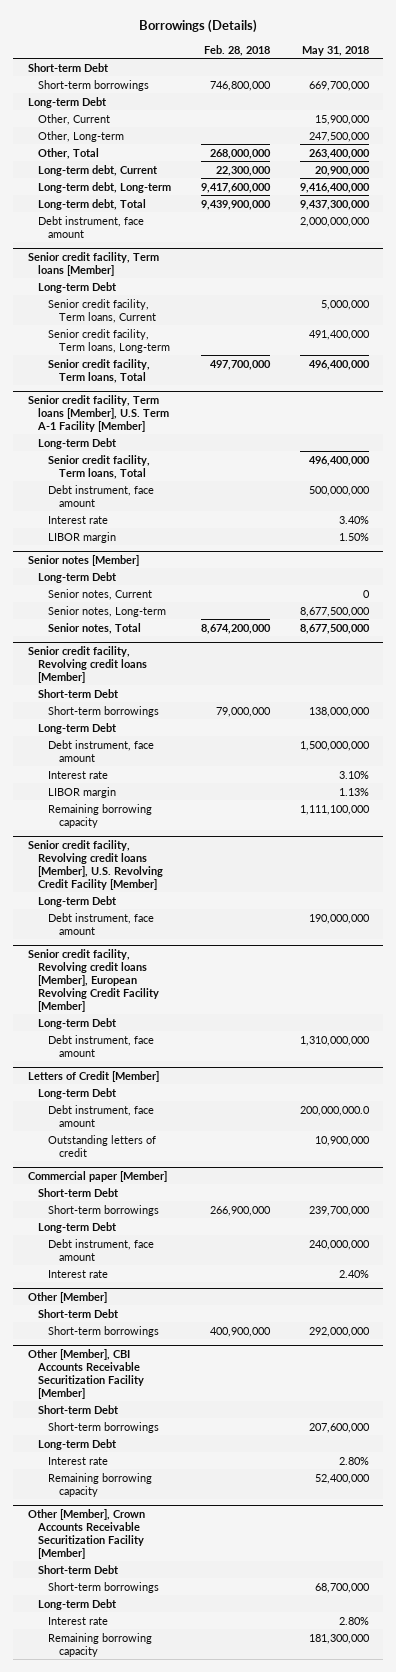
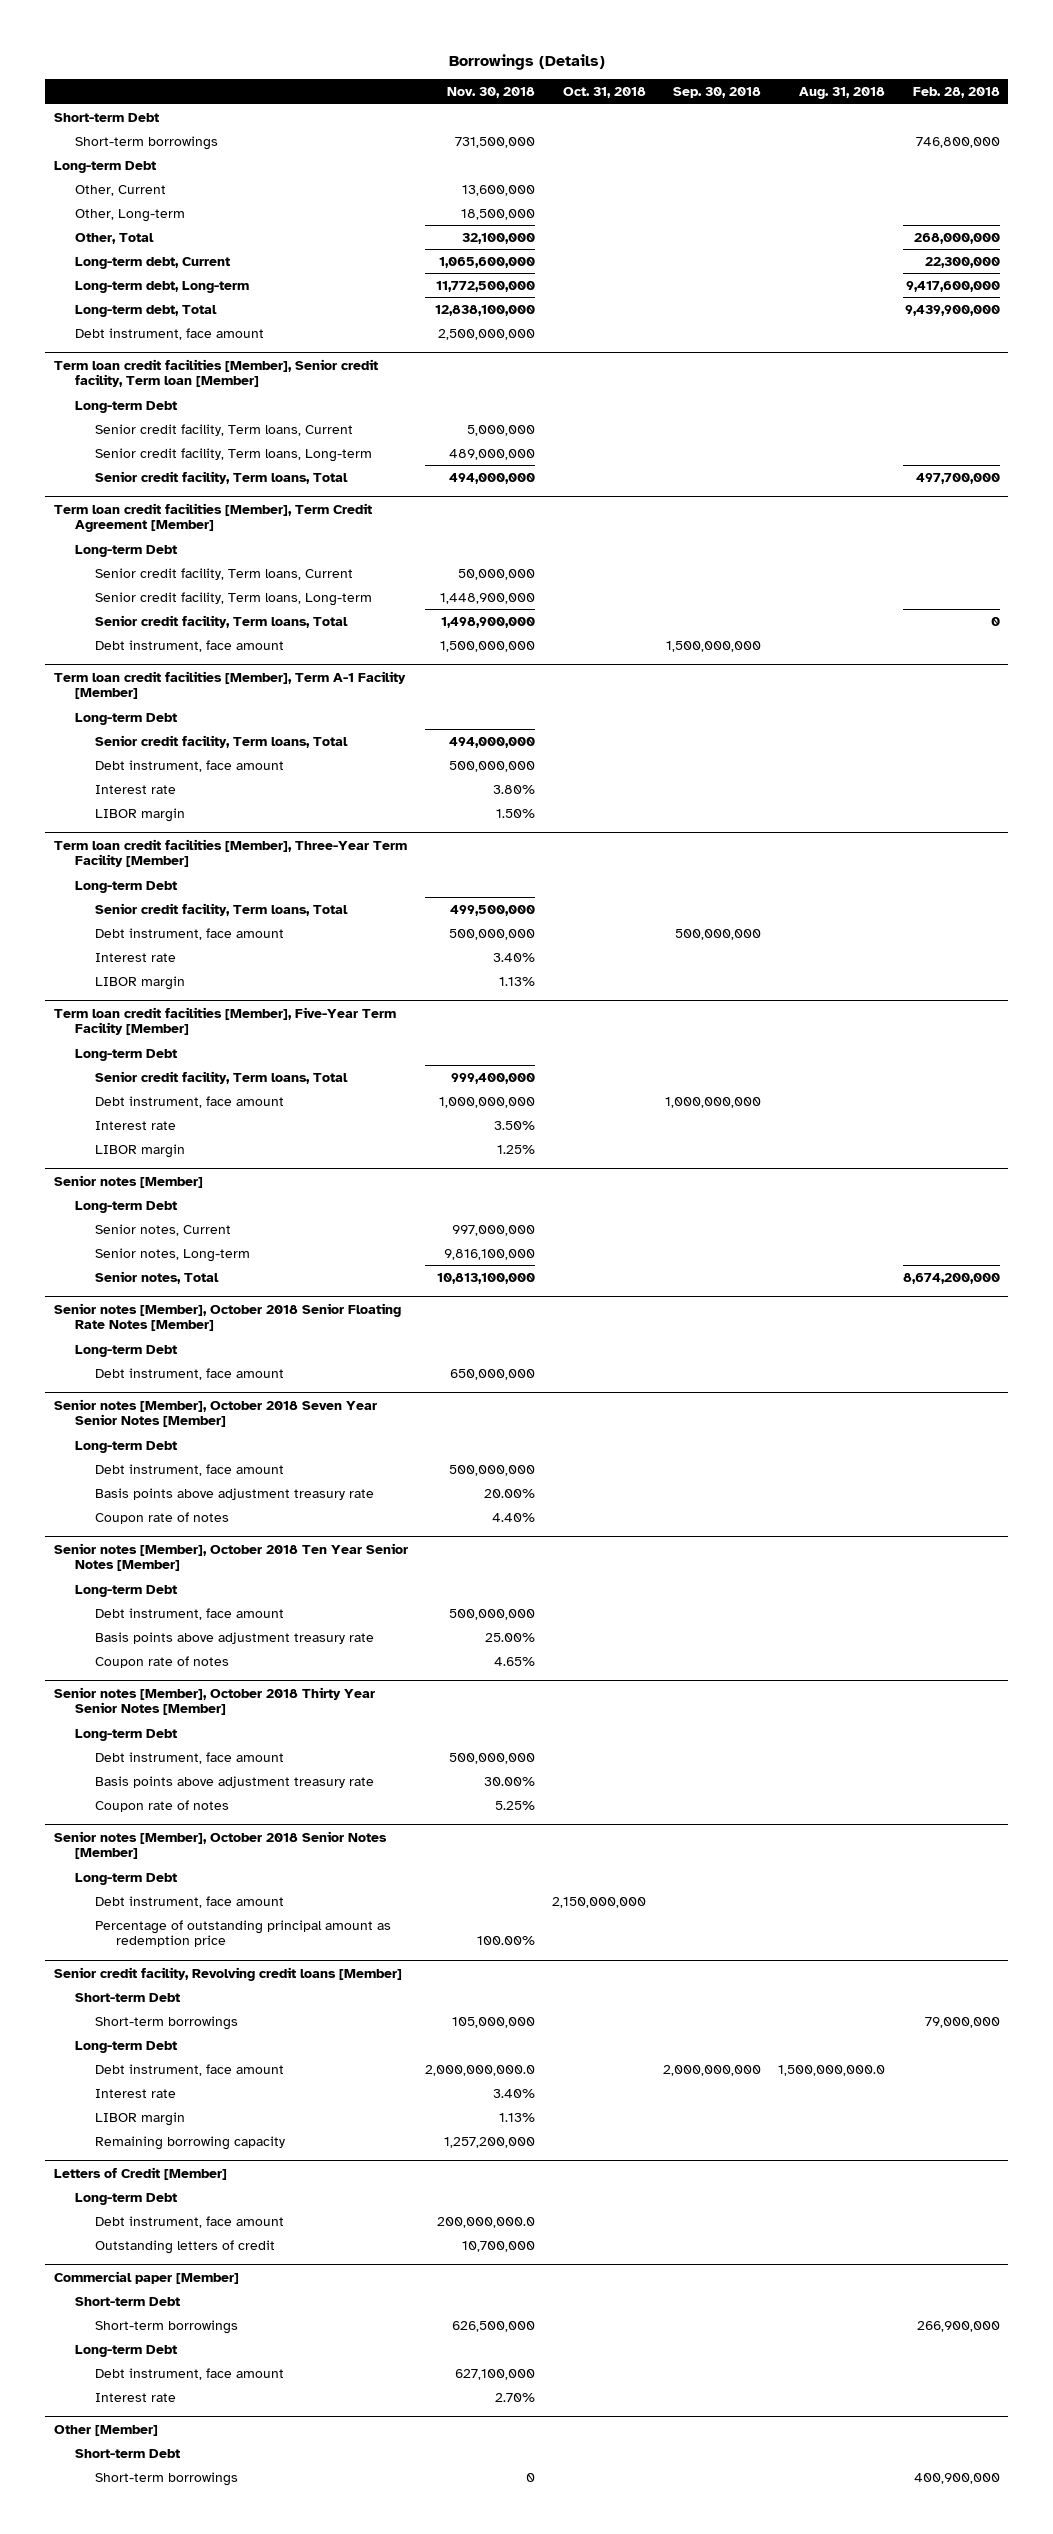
- | Feb. 28, 2018 | May 31, 2018
+ | Nov. 30, 2018 | Oct. 31, 2018 | Sep. 30, 2018 | Aug. 31, 2018 | Feb. 28, 2018
- Senior credit facility, Term loans [Member]
+ Term loan credit facilities [Member], Senior credit facility, Term loan [Member]
- Senior credit facility, Term loans [Member], U.S. Term A-1 Facility [Member]
+ Term loan credit facilities [Member], Term Credit Agreement [Member]
+ Long-term Debt
+ Senior credit facility, Term loans, Current | 50,000,000 | | | |
+ Senior credit facility, Term loans, Long-term | 1,448,900,000 | | | |
+ Senior credit facility, Term loans, Total | 1,498,900,000 | | | | 0
+ Debt instrument, face amount | 1,500,000,000 | | 1,500,000,000 | |
+ Term loan credit facilities [Member], Term A-1 Facility [Member]
+ Term loan credit facilities [Member], Three-Year Term Facility [Member]
+ Long-term Debt
+ Senior credit facility, Term loans, Total | 499,500,000 | | | |
+ Debt instrument, face amount | 500,000,000 | | 500,000,000 | |
+ Interest rate | 3.40% | | | |
+ LIBOR margin | 1.13% | | | |
+ Term loan credit facilities [Member], Five-Year Term Facility [Member]
+ Long-term Debt
+ Senior credit facility, Term loans, Total | 999,400,000 | | | |
+ Debt instrument, face amount | 1,000,000,000 | | 1,000,000,000 | |
+ Interest rate | 3.50% | | | |
+ LIBOR margin | 1.25% | | | |
+ Senior notes [Member], October 2018 Senior Floating Rate Notes [Member]
+ Long-term Debt
+ Debt instrument, face amount | 650,000,000 | | | |
+ Senior notes [Member], October 2018 Seven Year Senior Notes [Member]
+ Long-term Debt
+ Debt instrument, face amount | 500,000,000 | | | |
+ Basis points above adjustment treasury rate | 20.00% | | | |
+ Coupon rate of notes | 4.40% | | | |
+ Senior notes [Member], October 2018 Ten Year Senior Notes [Member]
+ Long-term Debt
+ Debt instrument, face amount | 500,000,000 | | | |
+ Basis points above adjustment treasury rate | 25.00% | | | |
+ Coupon rate of notes | 4.65% | | | |
+ Senior notes [Member], October 2018 Thirty Year Senior Notes [Member]
+ Long-term Debt
+ Debt instrument, face amount | 500,000,000 | | | |
+ Basis points above adjustment treasury rate | 30.00% | | | |
+ Coupon rate of notes | 5.25% | | | |
+ Senior notes [Member], October 2018 Senior Notes [Member]
+ Long-term Debt
+ Debt instrument, face amount | | 2,150,000,000 | | |
+ Percentage of outstanding principal amount as redemption price | 100.00% | | | |
- Senior credit facility, Revolving credit loans [Member], U.S. Revolving Credit Facility [Member]
- Long-term Debt
- Debt instrument, face amount | | 190,000,000
- Senior credit facility, Revolving credit loans [Member], European Revolving Credit Facility [Member]
- Long-term Debt
- Debt instrument, face amount | | 1,310,000,000
- Other [Member], CBI Accounts Receivable Securitization Facility [Member]
- Short-term Debt
- Short-term borrowings | | 207,600,000
- Long-term Debt
- Interest rate | | 2.80%
- Remaining borrowing capacity | | 52,400,000
- Other [Member], Crown Accounts Receivable Securitization Facility [Member]
- Short-term Debt
- Short-term borrowings | | 68,700,000
- Long-term Debt
- Interest rate | | 2.80%
- Remaining borrowing capacity | | 181,300,000

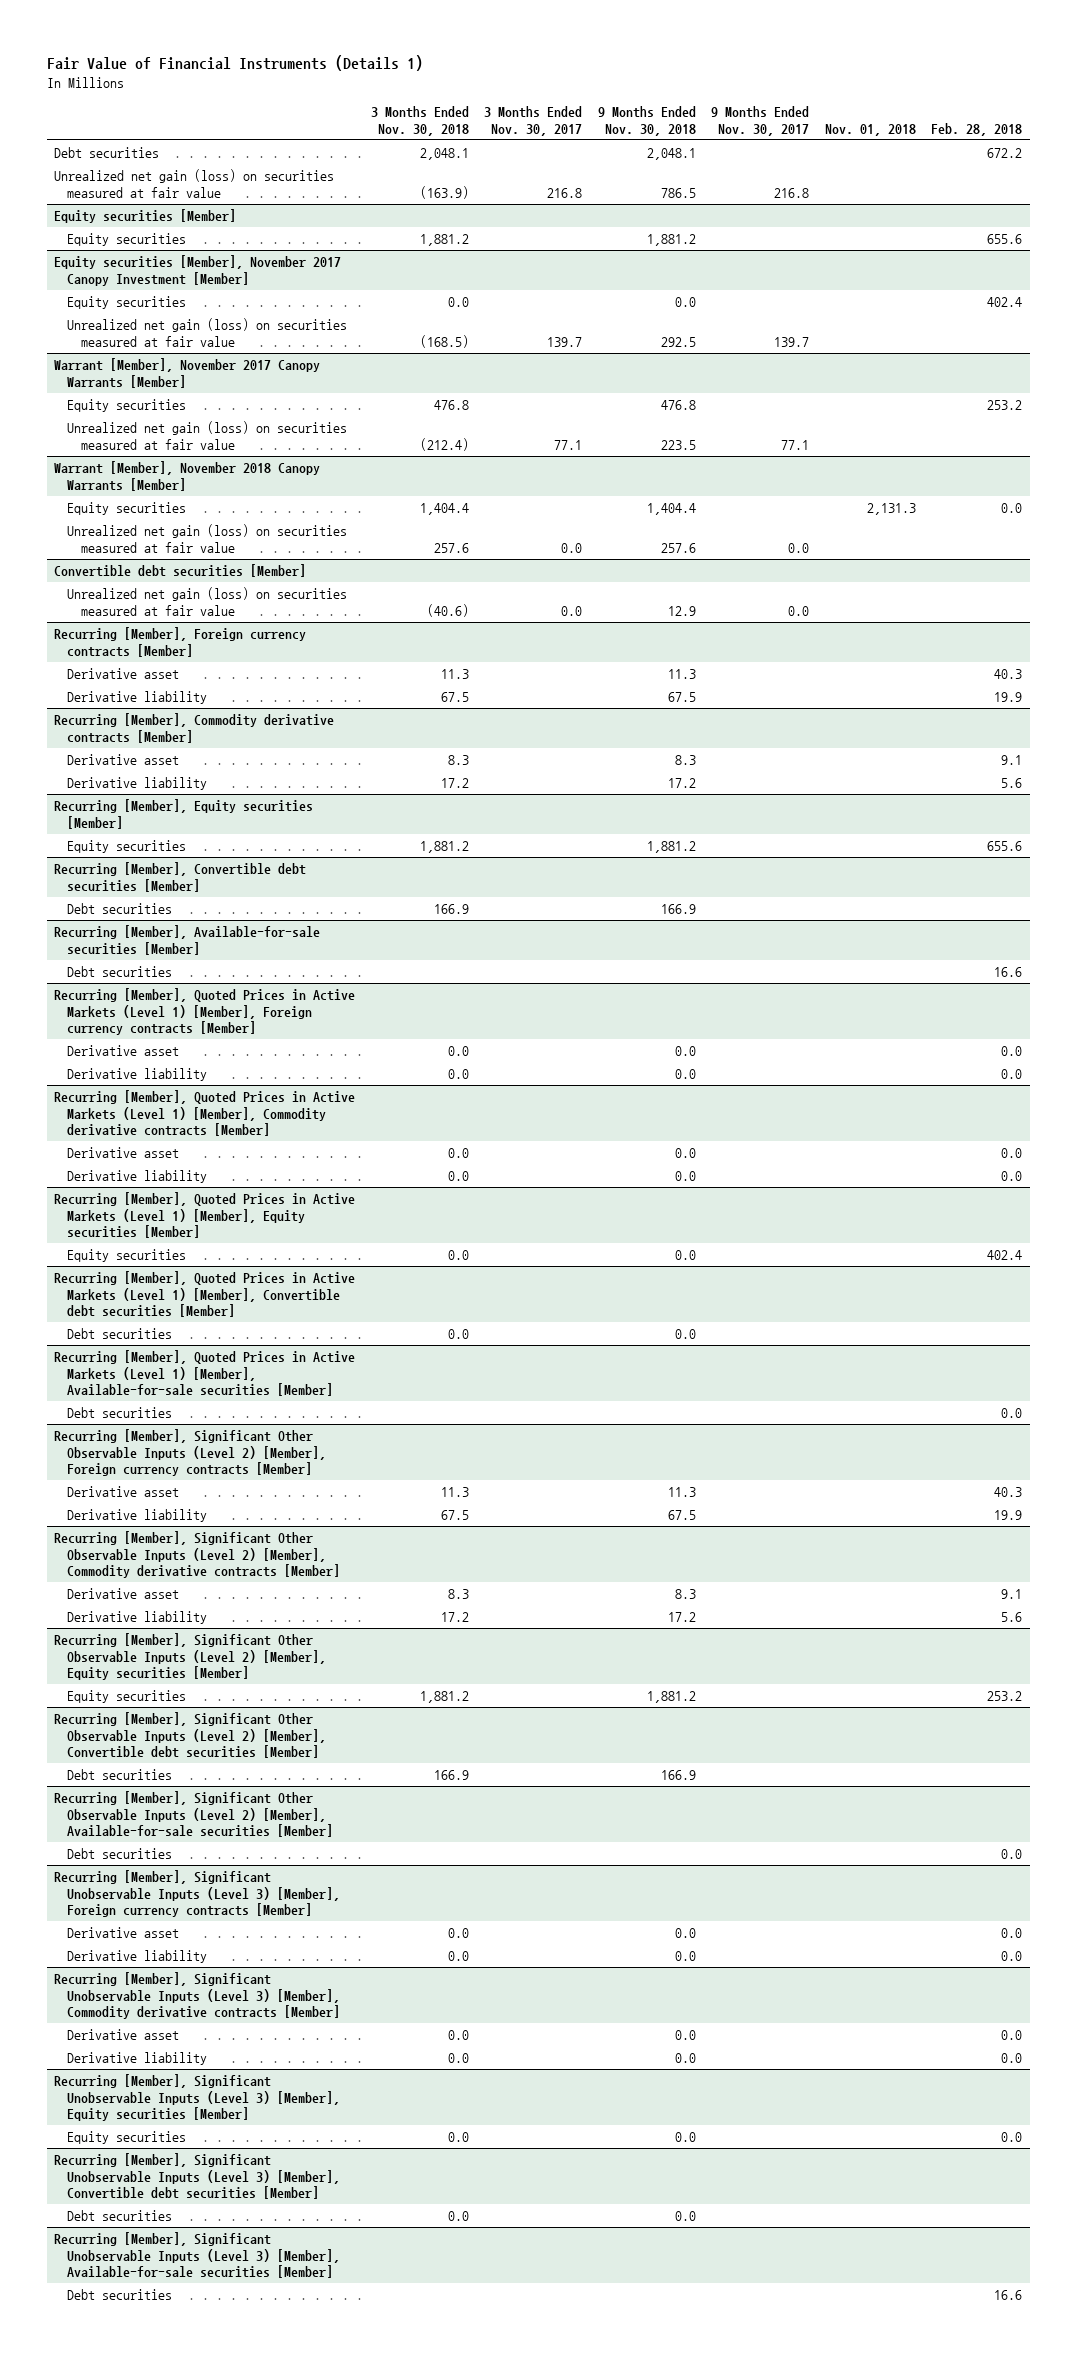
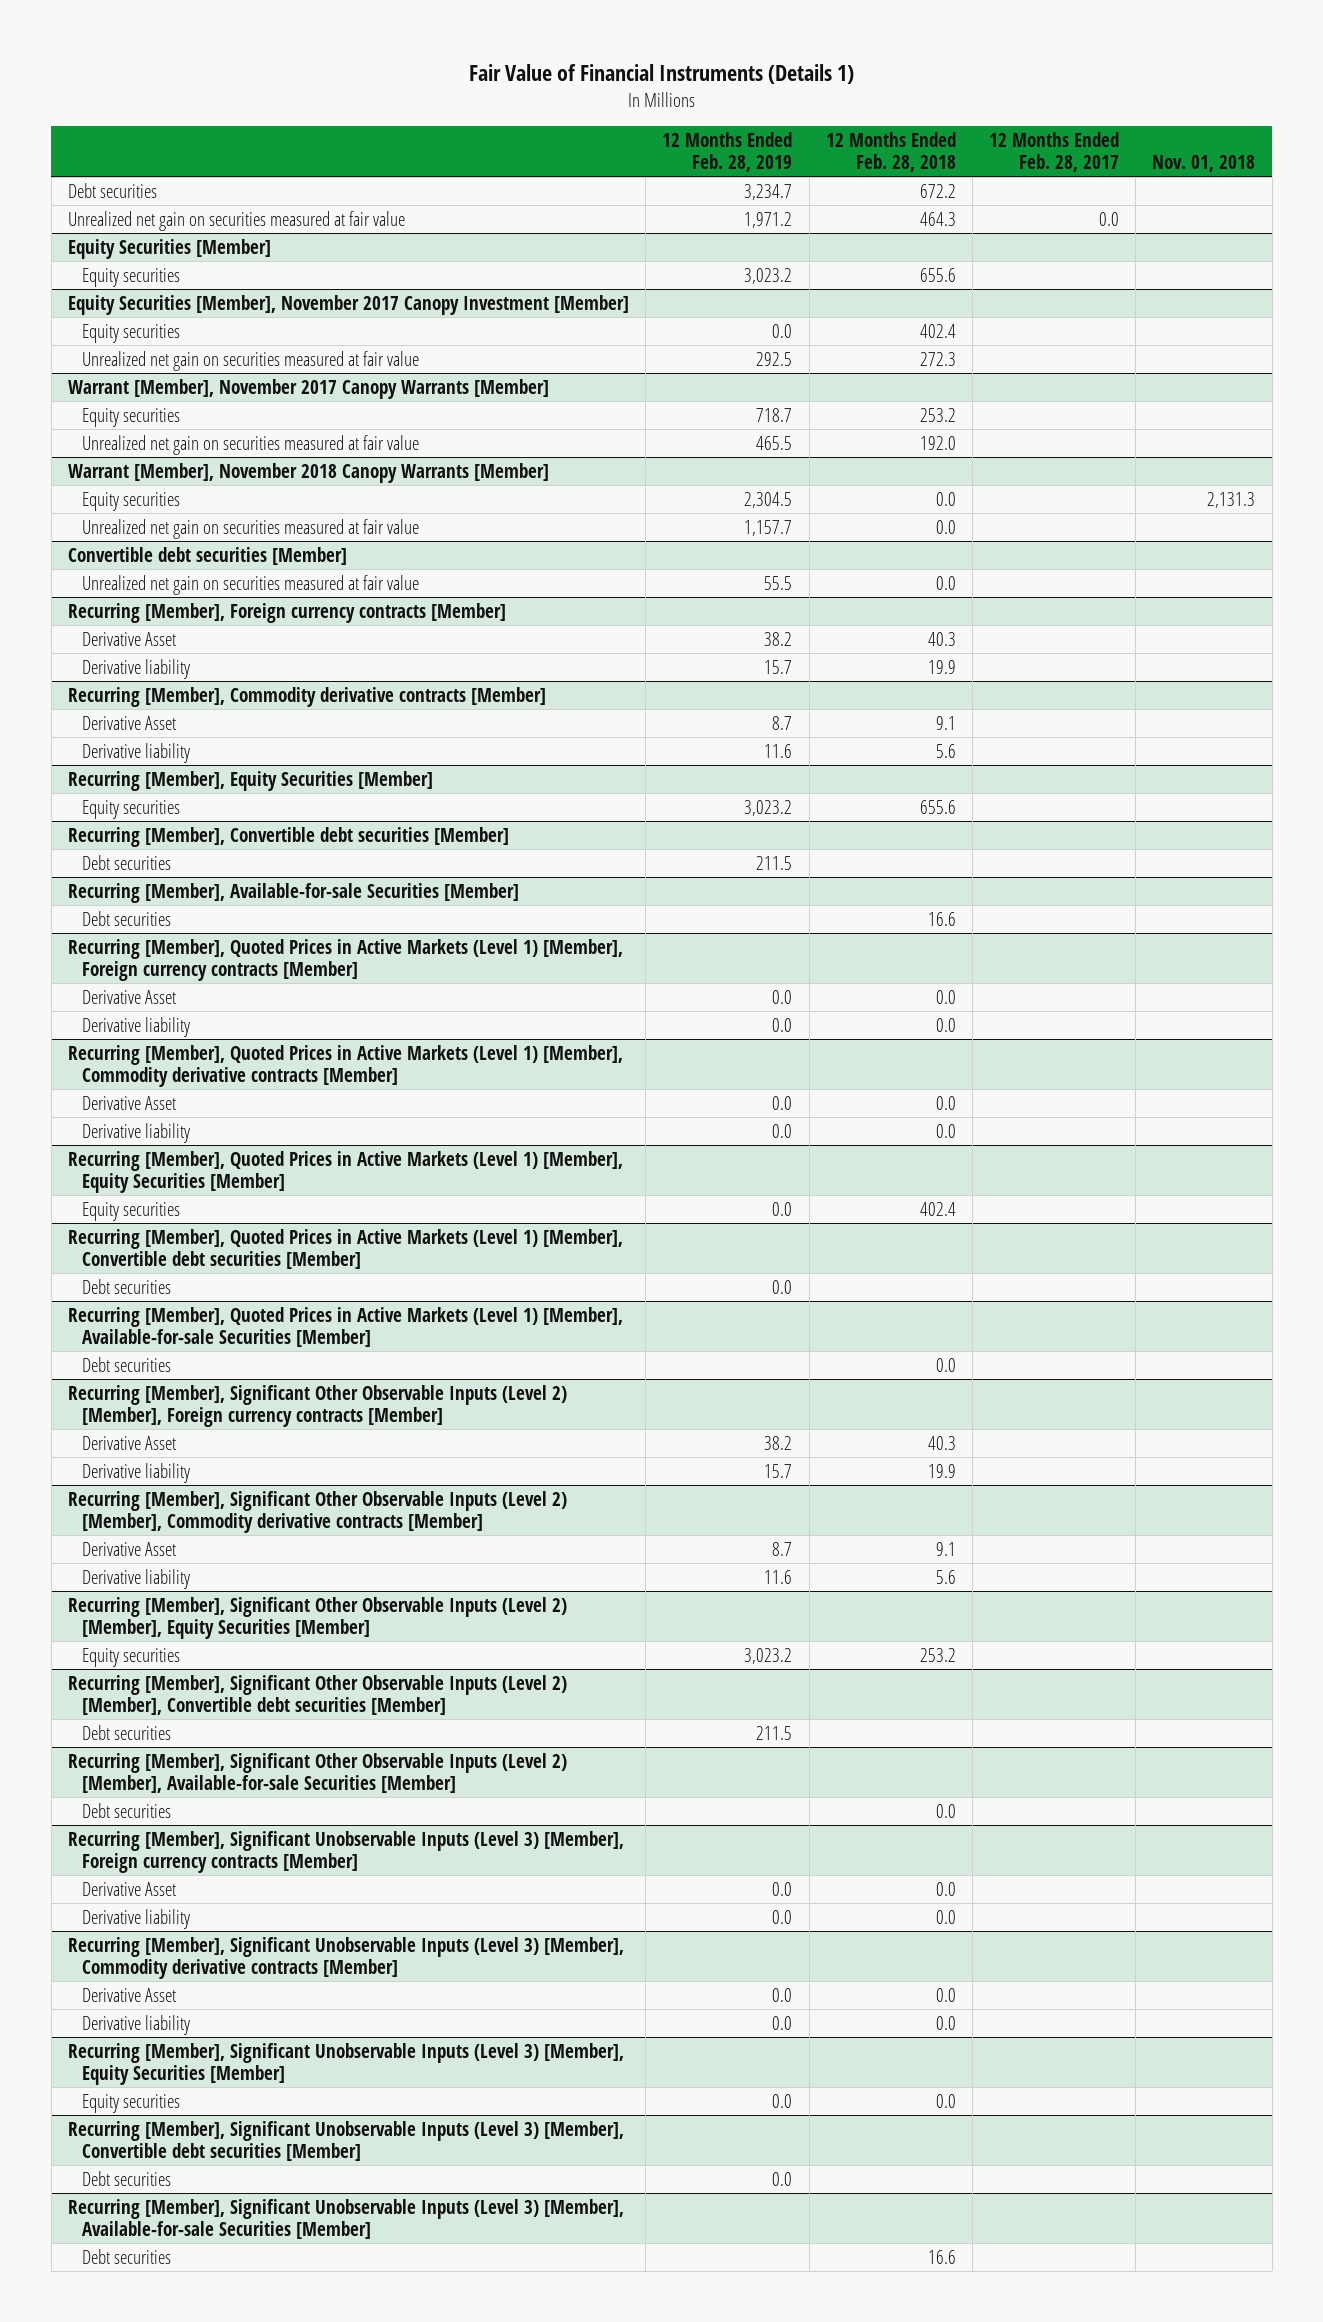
- | 3 Months Ended Nov. 30, 2018 | 3 Months Ended Nov. 30, 2017 | 9 Months Ended Nov. 30, 2018 | 9 Months Ended Nov. 30, 2017 | Nov. 01, 2018 | Feb. 28, 2018
+ | 12 Months Ended Feb. 28, 2019 | 12 Months Ended Feb. 28, 2018 | 12 Months Ended Feb. 28, 2017 | Nov. 01, 2018
- Unrealized net gain (loss) on securities measured at fair value | (163.9) | 216.8 | 786.5 | 216.8 | |
- Equity securities [Member]
+ Unrealized net gain on securities measured at fair value | 1,971.2 | 464.3 | 0.0 |
+ Equity Securities [Member]
- Equity securities [Member], November 2017 Canopy Investment [Member]
+ Equity Securities [Member], November 2017 Canopy Investment [Member]
- Unrealized net gain (loss) on securities measured at fair value | (168.5) | 139.7 | 292.5 | 139.7 | |
+ Unrealized net gain on securities measured at fair value | 292.5 | 272.3 | |
@ Warrant [Member], November 2017 Canopy Warrants [Member]
- Unrealized net gain (loss) on securities measured at fair value | (212.4) | 77.1 | 223.5 | 77.1 | |
+ Unrealized net gain on securities measured at fair value | 465.5 | 192.0 | |
@ Warrant [Member], November 2018 Canopy Warrants [Member]
- Unrealized net gain (loss) on securities measured at fair value | 257.6 | 0.0 | 257.6 | 0.0 | |
+ Unrealized net gain on securities measured at fair value | 1,157.7 | 0.0 | |
@ Convertible debt securities [Member]
- Unrealized net gain (loss) on securities measured at fair value | (40.6) | 0.0 | 12.9 | 0.0 | |
+ Unrealized net gain on securities measured at fair value | 55.5 | 0.0 | |
@ Recurring [Member], Foreign currency contracts [Member]
- Derivative asset | 11.3 | | 11.3 | | | 40.3
+ Derivative Asset | 38.2 | 40.3 | |
@ Recurring [Member], Commodity derivative contracts [Member]
- Derivative asset | 8.3 | | 8.3 | | | 9.1
+ Derivative Asset | 8.7 | 9.1 | |
- Recurring [Member], Equity securities [Member]
+ Recurring [Member], Equity Securities [Member]
- Recurring [Member], Available-for-sale securities [Member]
+ Recurring [Member], Available-for-sale Securities [Member]
@ Recurring [Member], Quoted Prices in Active Markets (Level 1) [Member], Foreign currency contracts [Member]
- Derivative asset | 0.0 | | 0.0 | | | 0.0
+ Derivative Asset | 0.0 | 0.0 | |
@ Recurring [Member], Quoted Prices in Active Markets (Level 1) [Member], Commodity derivative contracts [Member]
- Derivative asset | 0.0 | | 0.0 | | | 0.0
+ Derivative Asset | 0.0 | 0.0 | |
- Recurring [Member], Quoted Prices in Active Markets (Level 1) [Member], Equity securities [Member]
+ Recurring [Member], Quoted Prices in Active Markets (Level 1) [Member], Equity Securities [Member]
- Recurring [Member], Quoted Prices in Active Markets (Level 1) [Member], Available-for-sale securities [Member]
+ Recurring [Member], Quoted Prices in Active Markets (Level 1) [Member], Available-for-sale Securities [Member]
@ Recurring [Member], Significant Other Observable Inputs (Level 2) [Member], Foreign currency contracts [Member]
- Derivative asset | 11.3 | | 11.3 | | | 40.3
+ Derivative Asset | 38.2 | 40.3 | |
@ Recurring [Member], Significant Other Observable Inputs (Level 2) [Member], Commodity derivative contracts [Member]
- Derivative asset | 8.3 | | 8.3 | | | 9.1
+ Derivative Asset | 8.7 | 9.1 | |
- Recurring [Member], Significant Other Observable Inputs (Level 2) [Member], Equity securities [Member]
+ Recurring [Member], Significant Other Observable Inputs (Level 2) [Member], Equity Securities [Member]
- Recurring [Member], Significant Other Observable Inputs (Level 2) [Member], Available-for-sale securities [Member]
+ Recurring [Member], Significant Other Observable Inputs (Level 2) [Member], Available-for-sale Securities [Member]
@ Recurring [Member], Significant Unobservable Inputs (Level 3) [Member], Foreign currency contracts [Member]
- Derivative asset | 0.0 | | 0.0 | | | 0.0
+ Derivative Asset | 0.0 | 0.0 | |
@ Recurring [Member], Significant Unobservable Inputs (Level 3) [Member], Commodity derivative contracts [Member]
- Derivative asset | 0.0 | | 0.0 | | | 0.0
+ Derivative Asset | 0.0 | 0.0 | |
- Recurring [Member], Significant Unobservable Inputs (Level 3) [Member], Equity securities [Member]
+ Recurring [Member], Significant Unobservable Inputs (Level 3) [Member], Equity Securities [Member]
- Recurring [Member], Significant Unobservable Inputs (Level 3) [Member], Available-for-sale securities [Member]
+ Recurring [Member], Significant Unobservable Inputs (Level 3) [Member], Available-for-sale Securities [Member]

